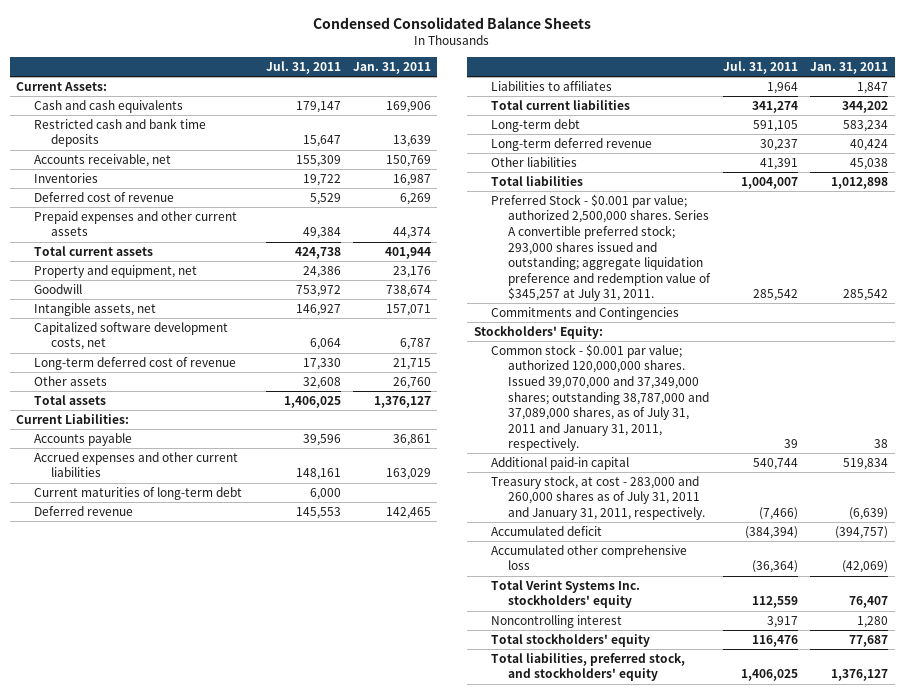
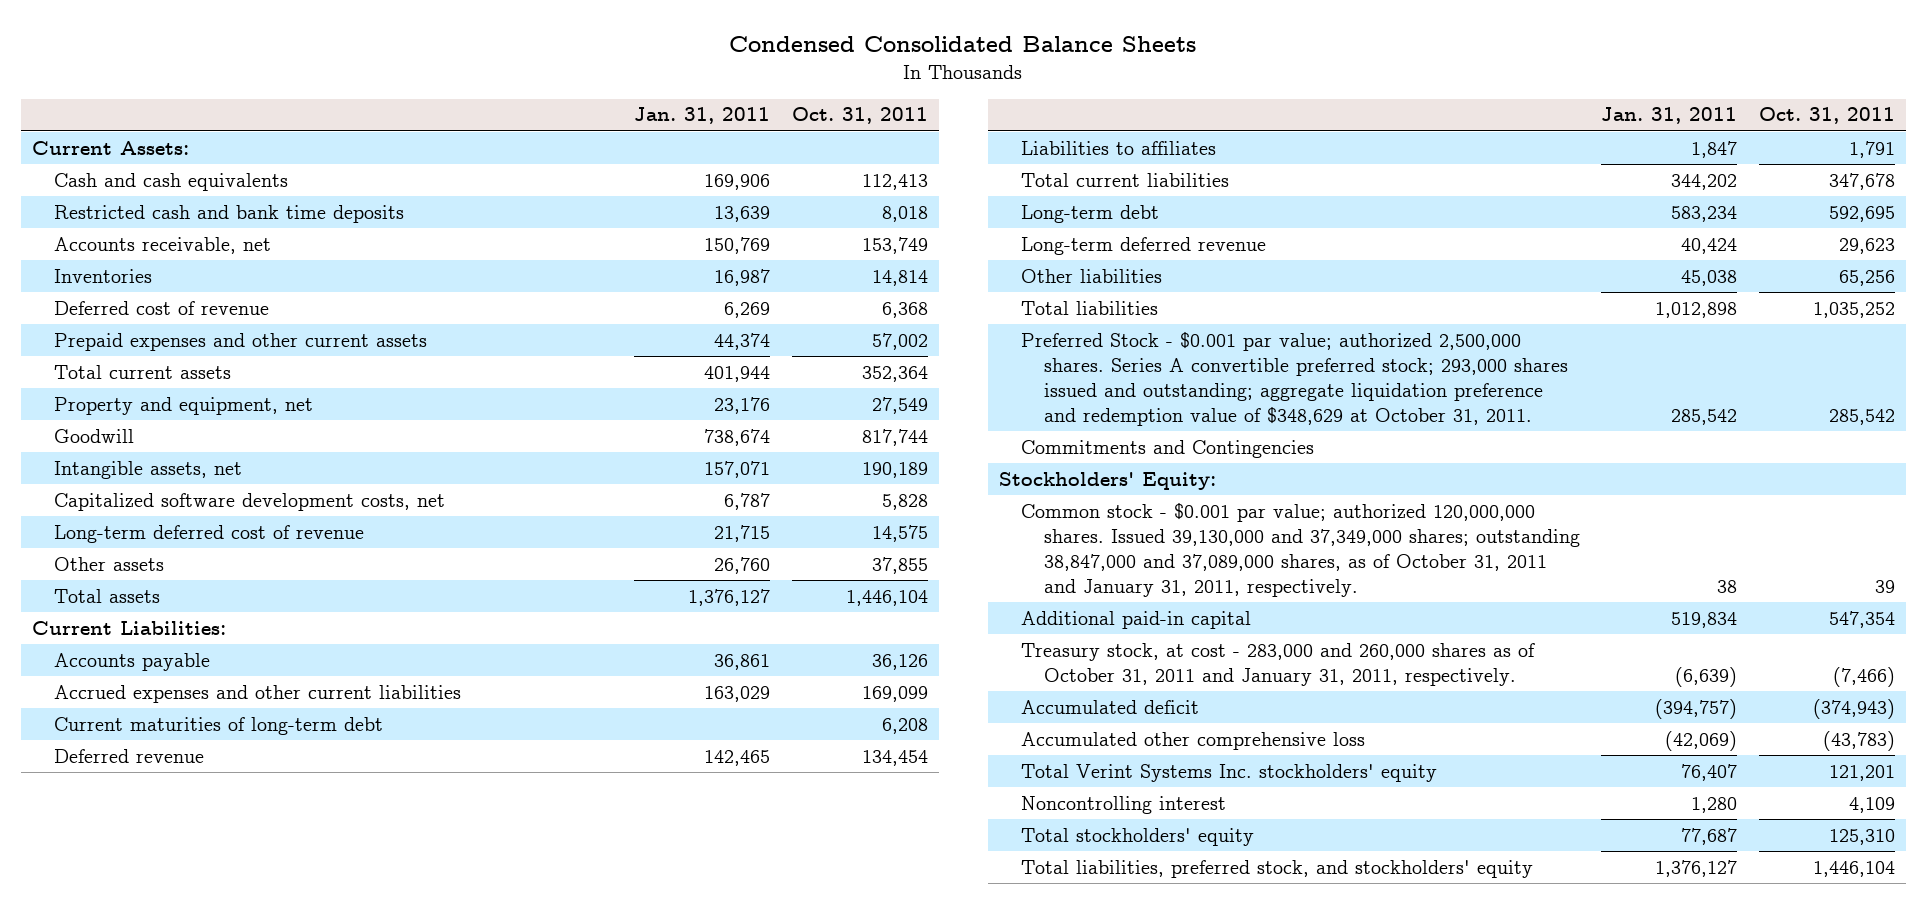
- | Jul. 31, 2011 | Jan. 31, 2011
+ | Jan. 31, 2011 | Oct. 31, 2011
- Preferred Stock - $0.001 par value; authorized 2,500,000 shares. Series A convertible preferred stock; 293,000 shares issued and outstanding; aggregate liquidation preference and redemption value of $345,257 at July 31, 2011. | 285,542 | 285,542
+ Preferred Stock - $0.001 par value; authorized 2,500,000 shares. Series A convertible preferred stock; 293,000 shares issued and outstanding; aggregate liquidation preference and redemption value of $348,629 at October 31, 2011. | 285,542 | 285,542
- Common stock - $0.001 par value; authorized 120,000,000 shares. Issued 39,070,000 and 37,349,000 shares; outstanding 38,787,000 and 37,089,000 shares, as of July 31, 2011 and January 31, 2011, respectively. | 39 | 38
+ Common stock - $0.001 par value; authorized 120,000,000 shares. Issued 39,130,000 and 37,349,000 shares; outstanding 38,847,000 and 37,089,000 shares, as of October 31, 2011 and January 31, 2011, respectively. | 38 | 39
- Treasury stock, at cost - 283,000 and 260,000 shares as of July 31, 2011 and January 31, 2011, respectively. | (7,466) | (6,639)
+ Treasury stock, at cost - 283,000 and 260,000 shares as of October 31, 2011 and January 31, 2011, respectively. | (6,639) | (7,466)

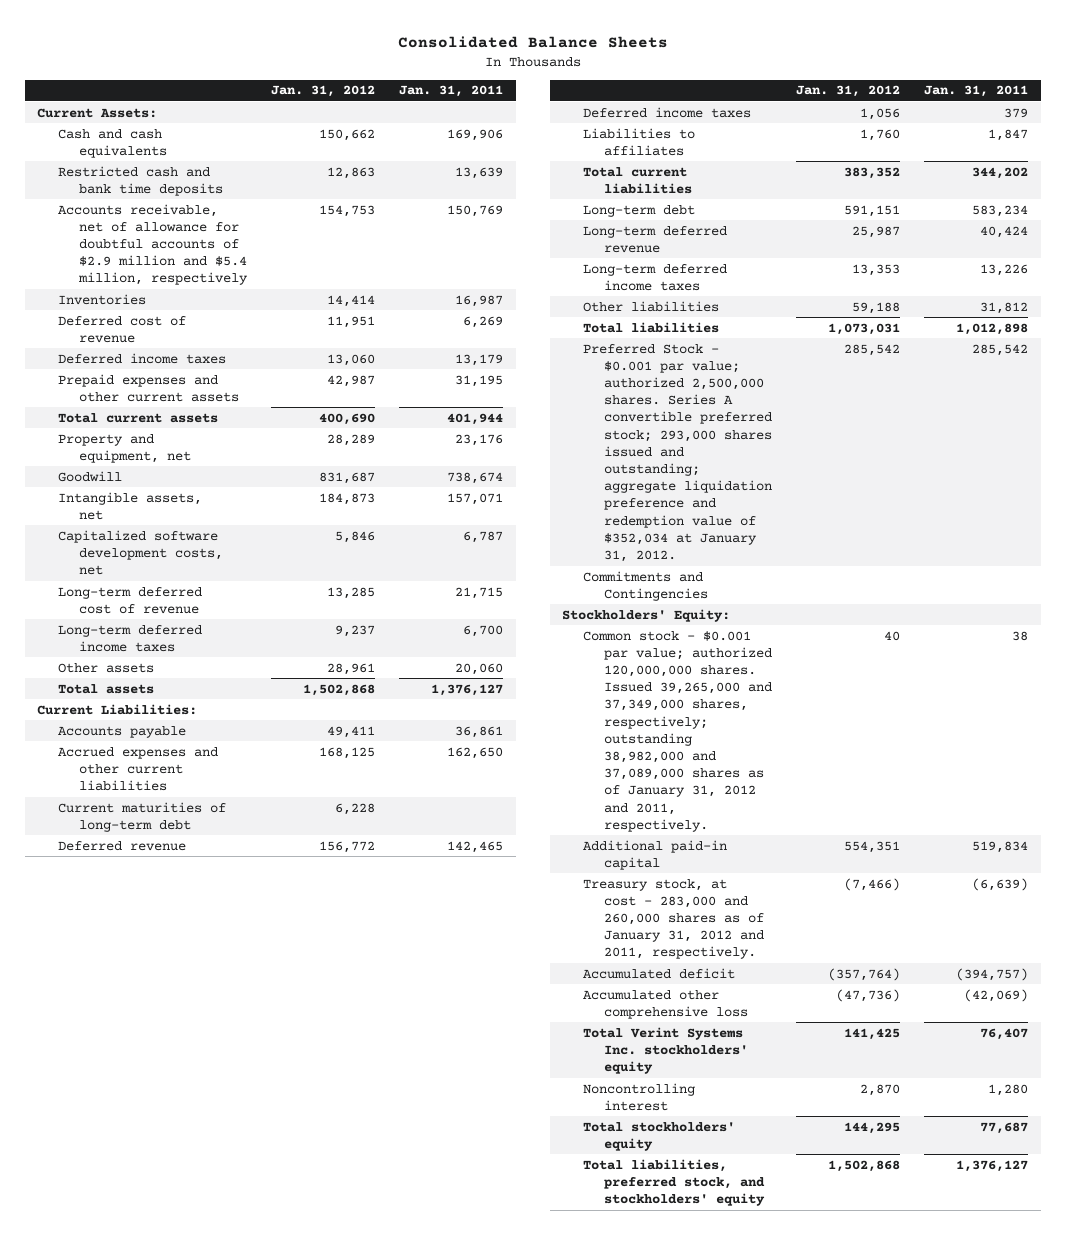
- Condensed Consolidated Balance Sheets
+ Consolidated Balance Sheets
- | Jan. 31, 2011 | Oct. 31, 2011
+ | Jan. 31, 2012 | Jan. 31, 2011
- Accounts receivable, net | 150,769 | 153,749
+ Accounts receivable, net of allowance for doubtful accounts of $2.9 million and $5.4 million, respectively | 154,753 | 150,769
- Prepaid expenses and other current assets | 44,374 | 57,002
+ Deferred income taxes | 13,060 | 13,179
+ Prepaid expenses and other current assets | 42,987 | 31,195
- Other assets | 26,760 | 37,855
+ Long-term deferred income taxes | 9,237 | 6,700
+ Other assets | 28,961 | 20,060
- Accrued expenses and other current liabilities | 163,029 | 169,099
+ Accrued expenses and other current liabilities | 168,125 | 162,650
+ Deferred income taxes | 1,056 | 379
- Other liabilities | 45,038 | 65,256
+ Long-term deferred income taxes | 13,353 | 13,226
+ Other liabilities | 59,188 | 31,812
- Preferred Stock - $0.001 par value; authorized 2,500,000 shares. Series A convertible preferred stock; 293,000 shares issued and outstanding; aggregate liquidation preference and redemption value of $348,629 at October 31, 2011. | 285,542 | 285,542
+ Preferred Stock - $0.001 par value; authorized 2,500,000 shares. Series A convertible preferred stock; 293,000 shares issued and outstanding; aggregate liquidation preference and redemption value of $352,034 at January 31, 2012. | 285,542 | 285,542
- Common stock - $0.001 par value; authorized 120,000,000 shares. Issued 39,130,000 and 37,349,000 shares; outstanding 38,847,000 and 37,089,000 shares, as of October 31, 2011 and January 31, 2011, respectively. | 38 | 39
+ Common stock - $0.001 par value; authorized 120,000,000 shares. Issued 39,265,000 and 37,349,000 shares, respectively; outstanding 38,982,000 and 37,089,000 shares as of January 31, 2012 and 2011, respectively. | 40 | 38
- Treasury stock, at cost - 283,000 and 260,000 shares as of October 31, 2011 and January 31, 2011, respectively. | (6,639) | (7,466)
+ Treasury stock, at cost - 283,000 and 260,000 shares as of January 31, 2012 and 2011, respectively. | (7,466) | (6,639)

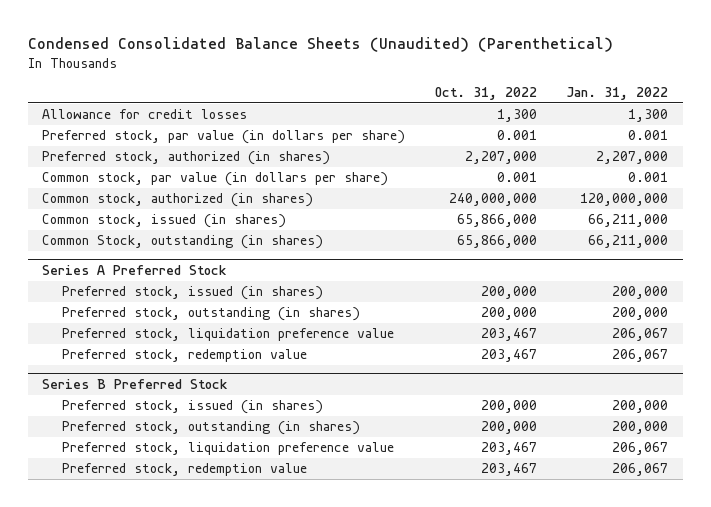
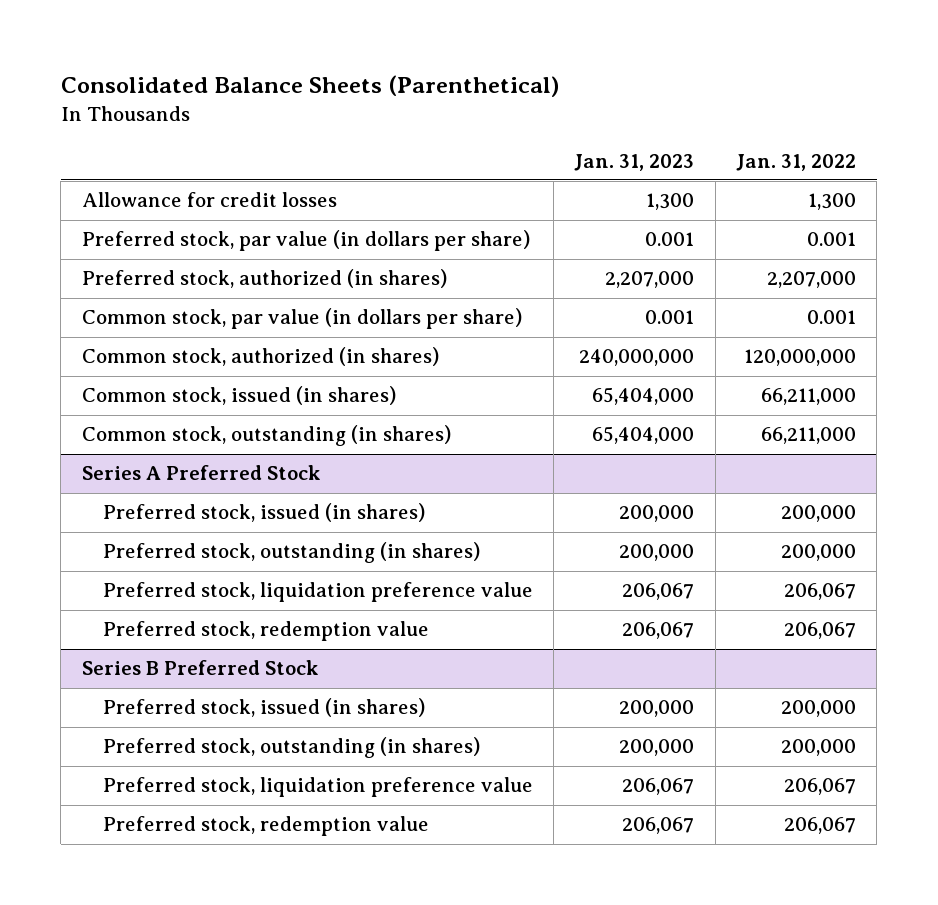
- Condensed Consolidated Balance Sheets (Unaudited) (Parenthetical)
+ Consolidated Balance Sheets (Parenthetical)
- | Oct. 31, 2022 | Jan. 31, 2022
+ | Jan. 31, 2023 | Jan. 31, 2022
- Common Stock, outstanding (in shares) | 65,866,000 | 66,211,000
+ Common stock, outstanding (in shares) | 65,404,000 | 66,211,000

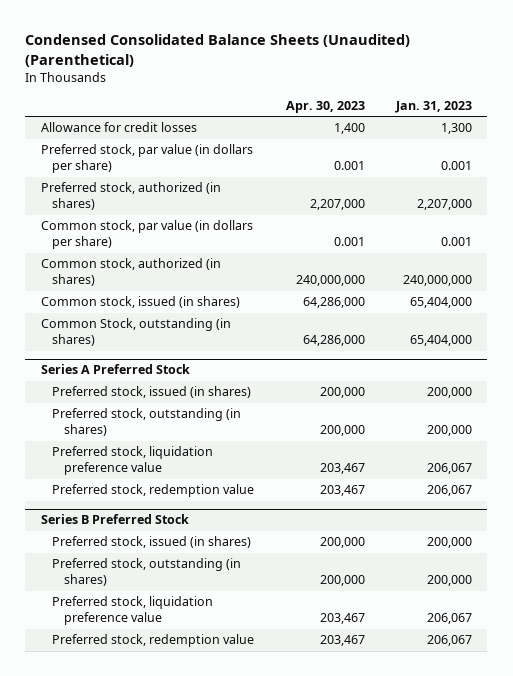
- Consolidated Balance Sheets (Parenthetical)
+ Condensed Consolidated Balance Sheets (Unaudited) (Parenthetical)
- | Jan. 31, 2023 | Jan. 31, 2022
+ | Apr. 30, 2023 | Jan. 31, 2023
- Common stock, outstanding (in shares) | 65,404,000 | 66,211,000
+ Common Stock, outstanding (in shares) | 64,286,000 | 65,404,000

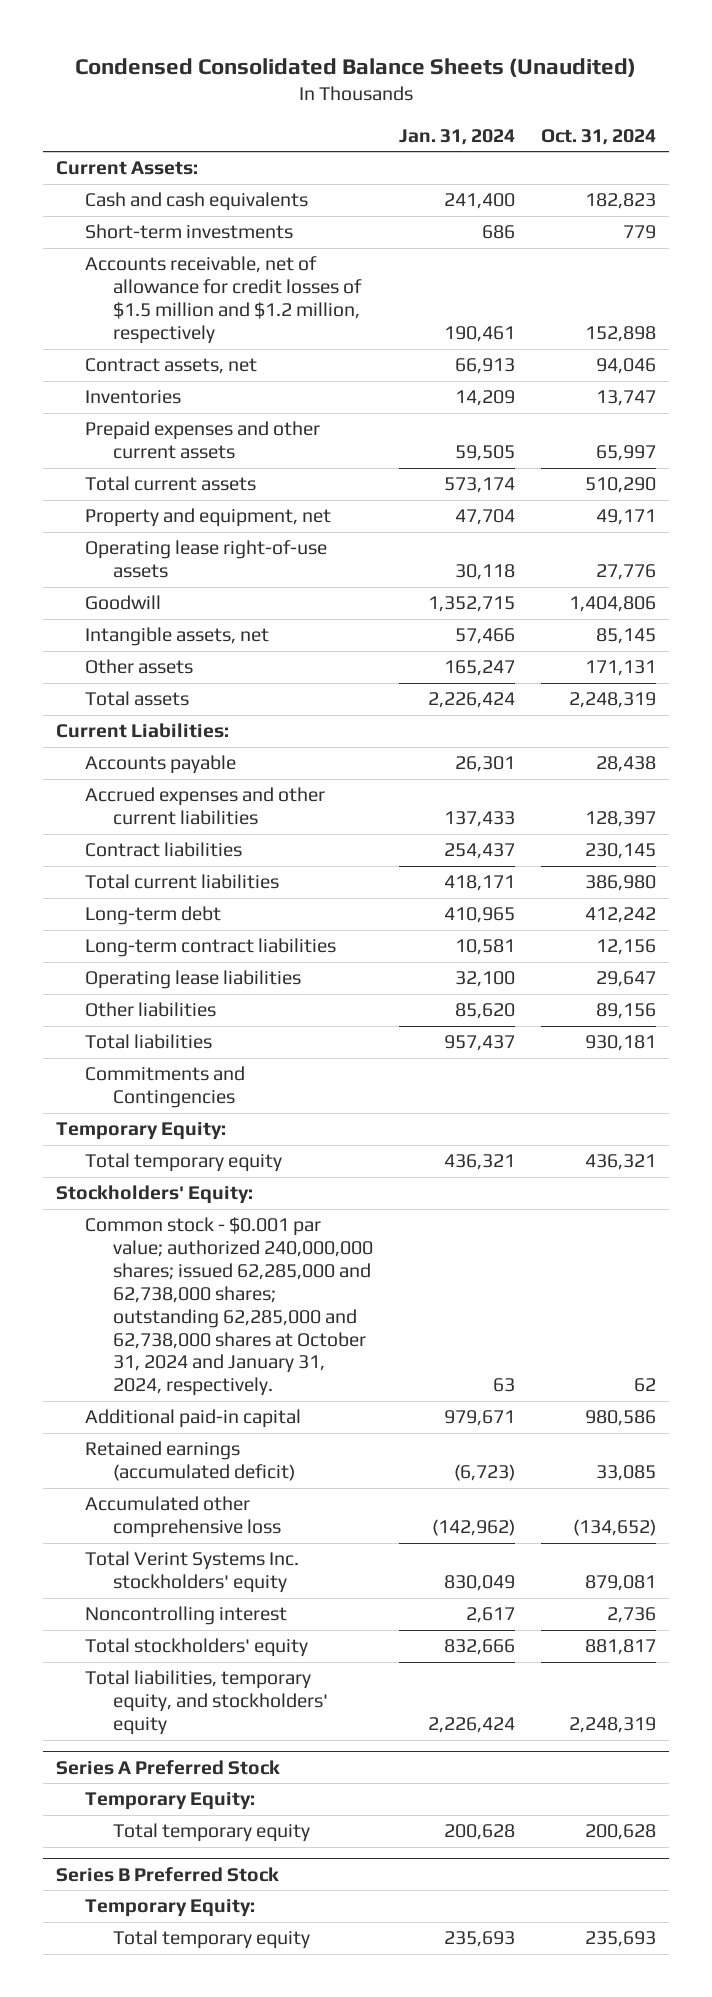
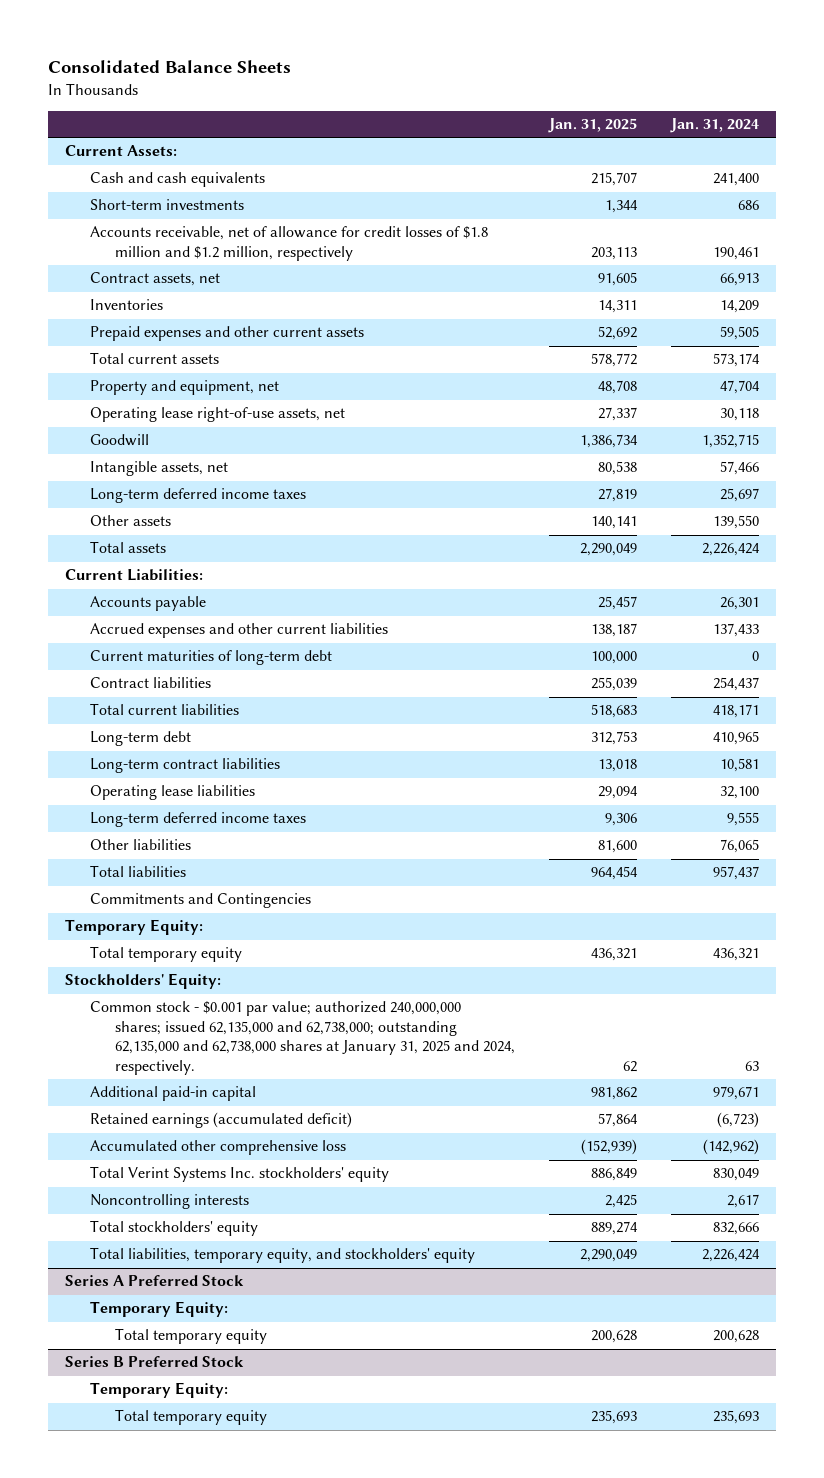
- Condensed Consolidated Balance Sheets (Unaudited)
+ Consolidated Balance Sheets
- | Jan. 31, 2024 | Oct. 31, 2024
+ | Jan. 31, 2025 | Jan. 31, 2024
- Accounts receivable, net of allowance for credit losses of $1.5 million and $1.2 million, respectively | 190,461 | 152,898
+ Accounts receivable, net of allowance for credit losses of $1.8 million and $1.2 million, respectively | 203,113 | 190,461
- Operating lease right-of-use assets | 30,118 | 27,776
+ Operating lease right-of-use assets, net | 27,337 | 30,118
- Other assets | 165,247 | 171,131
+ Long-term deferred income taxes | 27,819 | 25,697
+ Other assets | 140,141 | 139,550
+ Current maturities of long-term debt | 100,000 | 0
- Other liabilities | 85,620 | 89,156
+ Long-term deferred income taxes | 9,306 | 9,555
+ Other liabilities | 81,600 | 76,065
- Common stock - $0.001 par value; authorized 240,000,000 shares; issued 62,285,000 and 62,738,000 shares; outstanding 62,285,000 and 62,738,000 shares at October 31, 2024 and January 31, 2024, respectively. | 63 | 62
+ Common stock - $0.001 par value; authorized 240,000,000 shares; issued 62,135,000 and 62,738,000; outstanding 62,135,000 and 62,738,000 shares at January 31, 2025 and 2024, respectively. | 62 | 63
- Noncontrolling interest | 2,617 | 2,736
+ Noncontrolling interests | 2,425 | 2,617

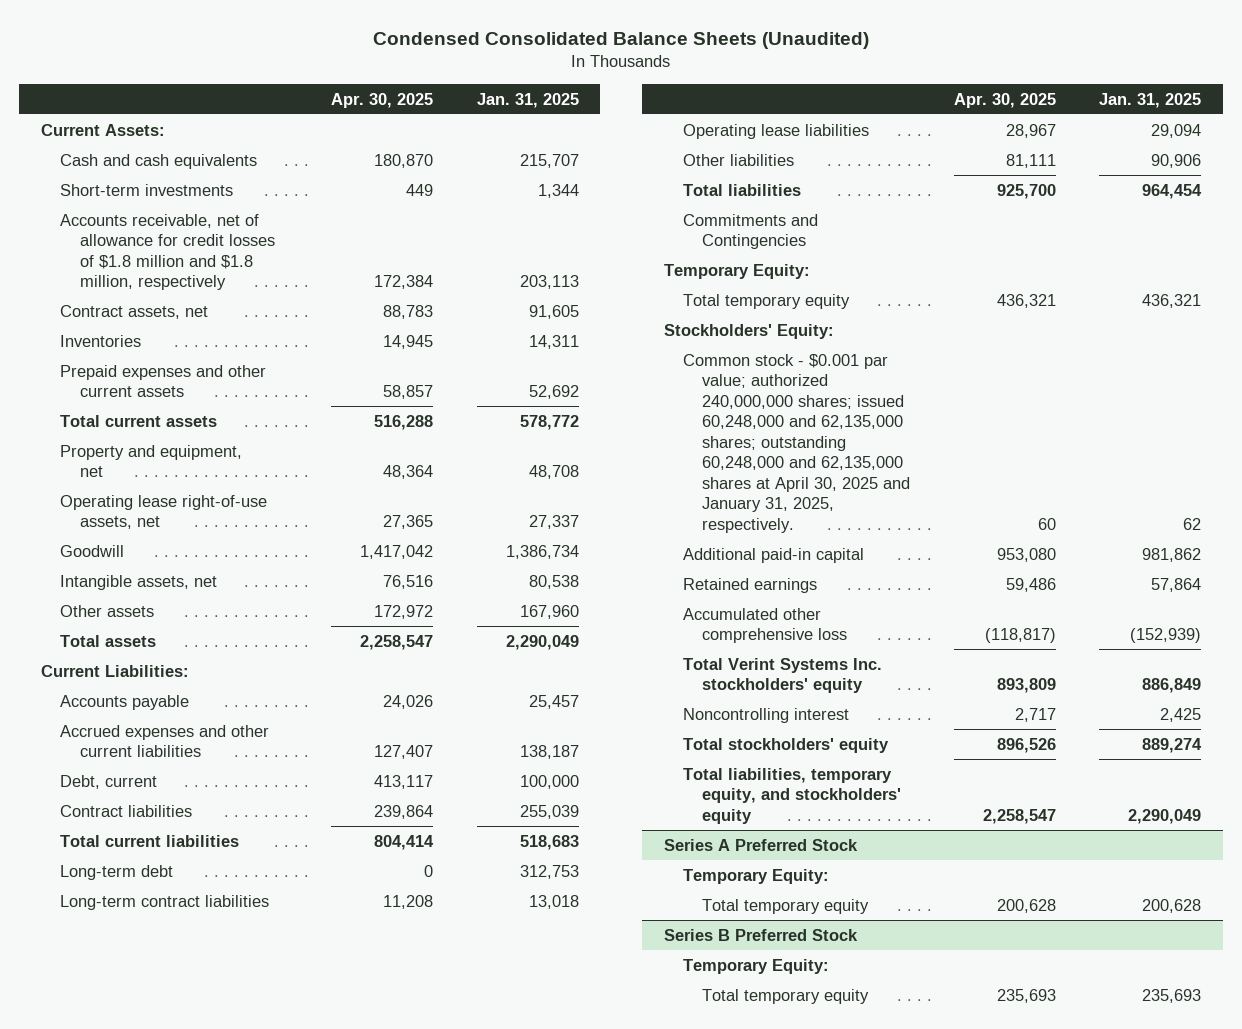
- Consolidated Balance Sheets
+ Condensed Consolidated Balance Sheets (Unaudited)
- | Jan. 31, 2025 | Jan. 31, 2024
+ | Apr. 30, 2025 | Jan. 31, 2025
- Accounts receivable, net of allowance for credit losses of $1.8 million and $1.2 million, respectively | 203,113 | 190,461
+ Accounts receivable, net of allowance for credit losses of $1.8 million and $1.8 million, respectively | 172,384 | 203,113
- Long-term deferred income taxes | 27,819 | 25,697
- Other assets | 140,141 | 139,550
+ Other assets | 172,972 | 167,960
- Current maturities of long-term debt | 100,000 | 0
+ Debt, current | 413,117 | 100,000
- Long-term deferred income taxes | 9,306 | 9,555
- Other liabilities | 81,600 | 76,065
+ Other liabilities | 81,111 | 90,906
- Common stock - $0.001 par value; authorized 240,000,000 shares; issued 62,135,000 and 62,738,000; outstanding 62,135,000 and 62,738,000 shares at January 31, 2025 and 2024, respectively. | 62 | 63
+ Common stock - $0.001 par value; authorized 240,000,000 shares; issued 60,248,000 and 62,135,000 shares; outstanding 60,248,000 and 62,135,000 shares at April 30, 2025 and January 31, 2025, respectively. | 60 | 62
- Retained earnings (accumulated deficit) | 57,864 | (6,723)
+ Retained earnings | 59,486 | 57,864
- Noncontrolling interests | 2,425 | 2,617
+ Noncontrolling interest | 2,717 | 2,425

